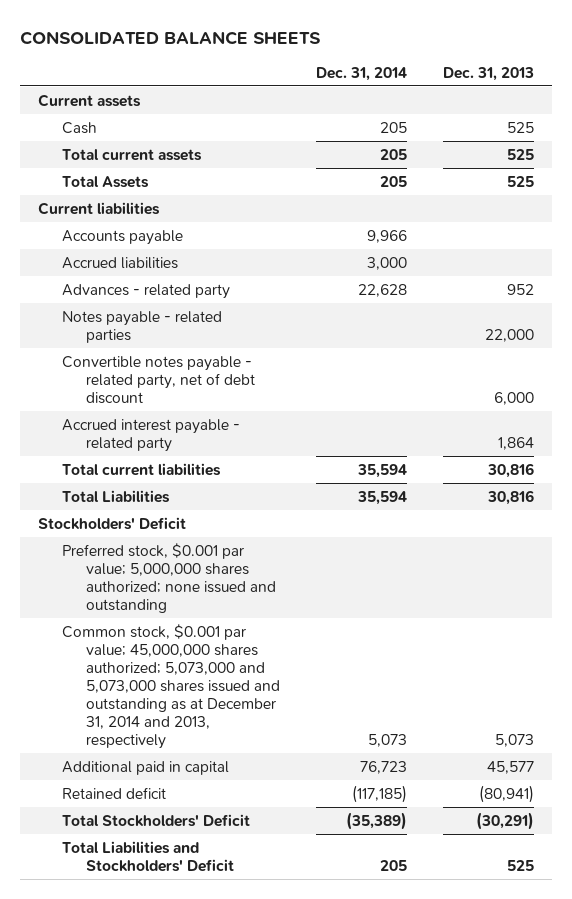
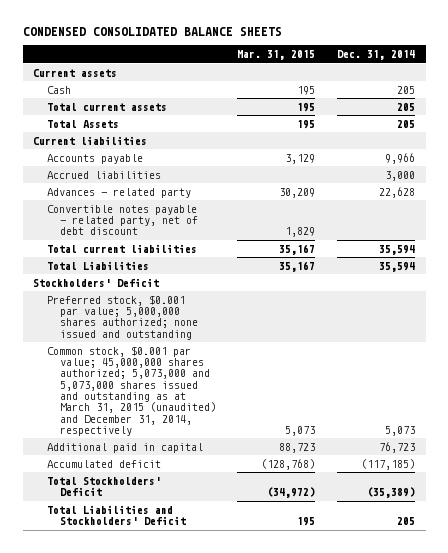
- CONSOLIDATED BALANCE SHEETS
+ CONDENSED CONSOLIDATED BALANCE SHEETS
- | Dec. 31, 2014 | Dec. 31, 2013
+ | Mar. 31, 2015 | Dec. 31, 2014
- Notes payable - related parties | | 22,000
- Accrued interest payable - related party | | 1,864
- Common stock, $0.001 par value; 45,000,000 shares authorized; 5,073,000 and 5,073,000 shares issued and outstanding as at December 31, 2014 and 2013, respectively | 5,073 | 5,073
+ Common stock, $0.001 par value; 45,000,000 shares authorized; 5,073,000 and 5,073,000 shares issued and outstanding as at March 31, 2015 (unaudited) and December 31, 2014, respectively | 5,073 | 5,073
- Retained deficit | (117,185) | (80,941)
+ Accumulated deficit | (128,768) | (117,185)

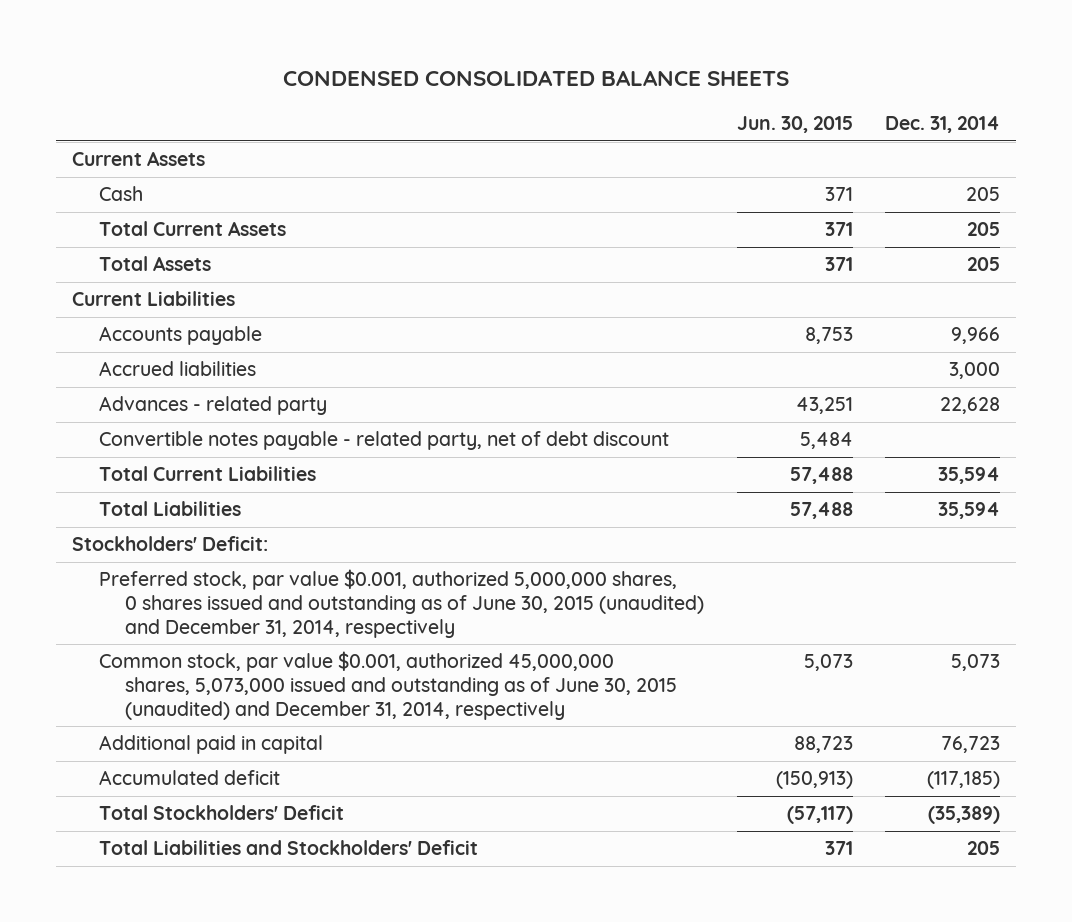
- | Mar. 31, 2015 | Dec. 31, 2014
+ | Jun. 30, 2015 | Dec. 31, 2014
- Current assets
+ Current Assets
- Total current assets | 195 | 205
+ Total Current Assets | 371 | 205
- Current liabilities
+ Current Liabilities
- Total current liabilities | 35,167 | 35,594
+ Total Current Liabilities | 57,488 | 35,594
- Stockholders' Deficit
- Preferred stock, $0.001 par value; 5,000,000 shares authorized; none issued and outstanding
- Common stock, $0.001 par value; 45,000,000 shares authorized; 5,073,000 and 5,073,000 shares issued and outstanding as at March 31, 2015 (unaudited) and December 31, 2014, respectively | 5,073 | 5,073
+ Stockholders' Deficit:
+ Preferred stock, par value $0.001, authorized 5,000,000 shares, 0 shares issued and outstanding as of June 30, 2015 (unaudited) and December 31, 2014, respectively
+ Common stock, par value $0.001, authorized 45,000,000 shares, 5,073,000 issued and outstanding as of June 30, 2015 (unaudited) and December 31, 2014, respectively | 5,073 | 5,073

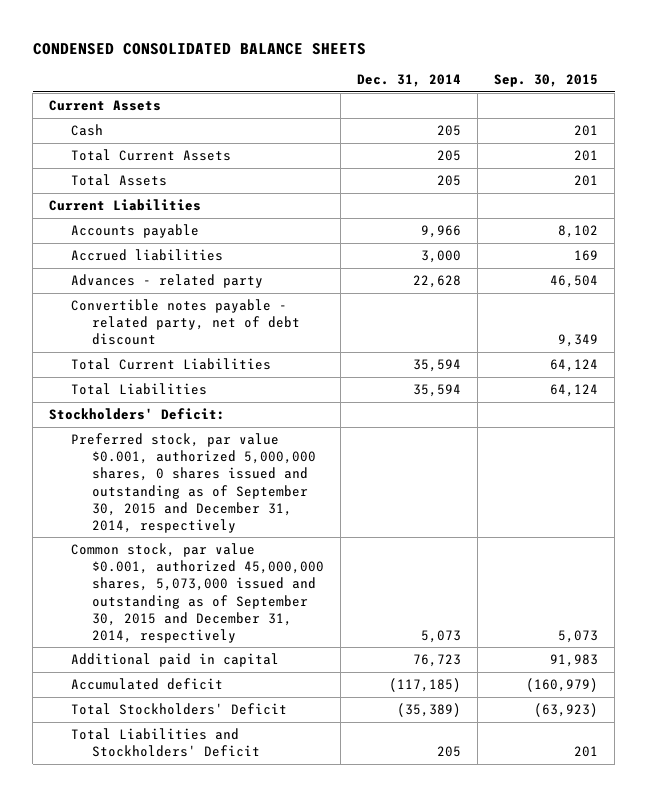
- | Jun. 30, 2015 | Dec. 31, 2014
+ | Dec. 31, 2014 | Sep. 30, 2015
- Preferred stock, par value $0.001, authorized 5,000,000 shares, 0 shares issued and outstanding as of June 30, 2015 (unaudited) and December 31, 2014, respectively
- Common stock, par value $0.001, authorized 45,000,000 shares, 5,073,000 issued and outstanding as of June 30, 2015 (unaudited) and December 31, 2014, respectively | 5,073 | 5,073
+ Preferred stock, par value $0.001, authorized 5,000,000 shares, 0 shares issued and outstanding as of September 30, 2015 and December 31, 2014, respectively
+ Common stock, par value $0.001, authorized 45,000,000 shares, 5,073,000 issued and outstanding as of September 30, 2015 and December 31, 2014, respectively | 5,073 | 5,073

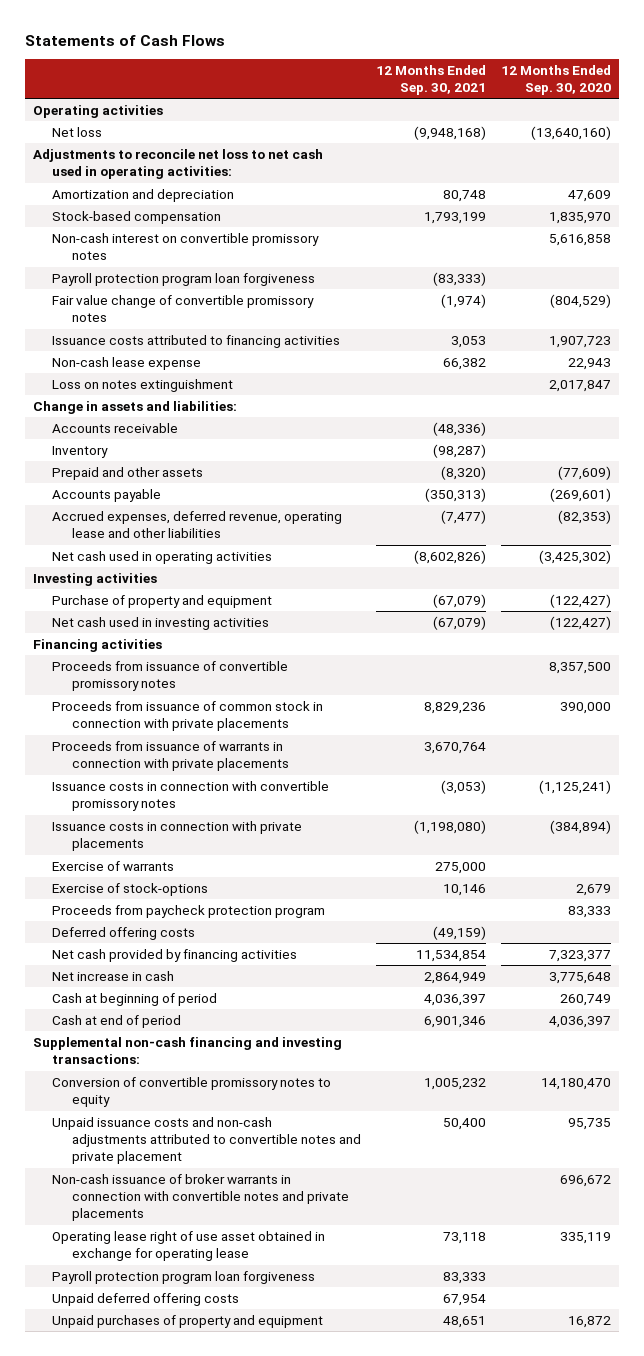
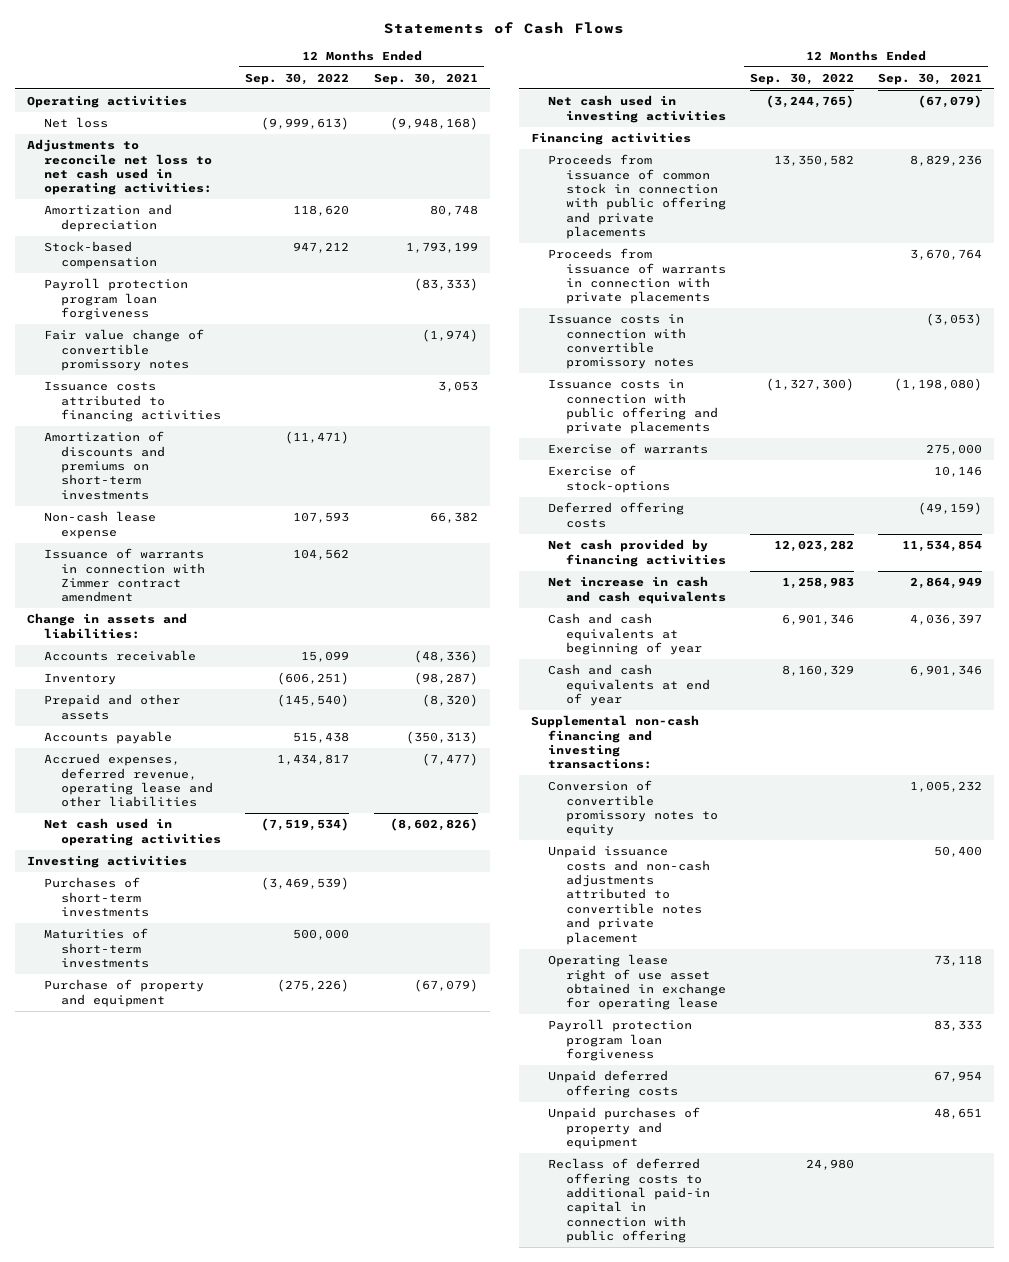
- | 12 Months Ended Sep. 30, 2021 | 12 Months Ended Sep. 30, 2020
+ | 12 Months Ended Sep. 30, 2022 | 12 Months Ended Sep. 30, 2021
- Non-cash interest on convertible promissory notes | | 5,616,858
+ Amortization of discounts and premiums on short-term investments | (11,471) |
- Loss on notes extinguishment | | 2,017,847
+ Issuance of warrants in connection with Zimmer contract amendment | 104,562 |
+ Purchases of short-term investments | (3,469,539) |
+ Maturities of short-term investments | 500,000 |
- Proceeds from issuance of convertible promissory notes | | 8,357,500
- Proceeds from issuance of common stock in connection with private placements | 8,829,236 | 390,000
+ Proceeds from issuance of common stock in connection with public offering and private placements | 13,350,582 | 8,829,236
- Issuance costs in connection with private placements | (1,198,080) | (384,894)
+ Issuance costs in connection with public offering and private placements | (1,327,300) | (1,198,080)
- Proceeds from paycheck protection program | | 83,333
- Net increase in cash | 2,864,949 | 3,775,648
- Cash at beginning of period | 4,036,397 | 260,749
- Cash at end of period | 6,901,346 | 4,036,397
+ Net increase in cash and cash equivalents | 1,258,983 | 2,864,949
+ Cash and cash equivalents at beginning of year | 6,901,346 | 4,036,397
+ Cash and cash equivalents at end of year | 8,160,329 | 6,901,346
- Non-cash issuance of broker warrants in connection with convertible notes and private placements | | 696,672
+ Reclass of deferred offering costs to additional paid-in capital in connection with public offering | 24,980 |

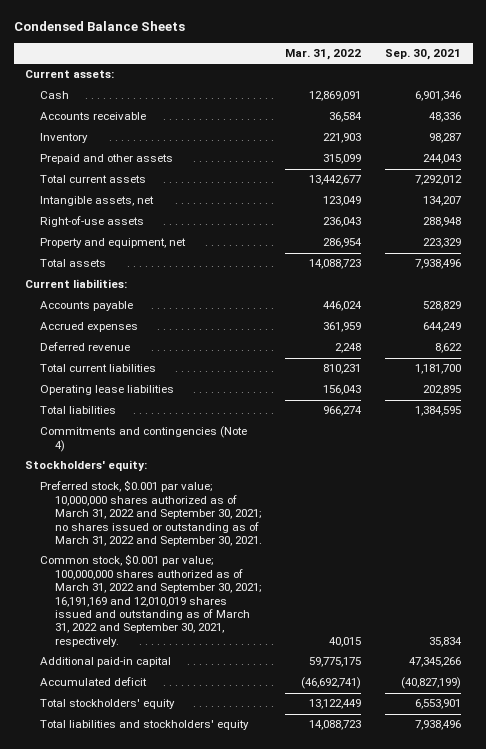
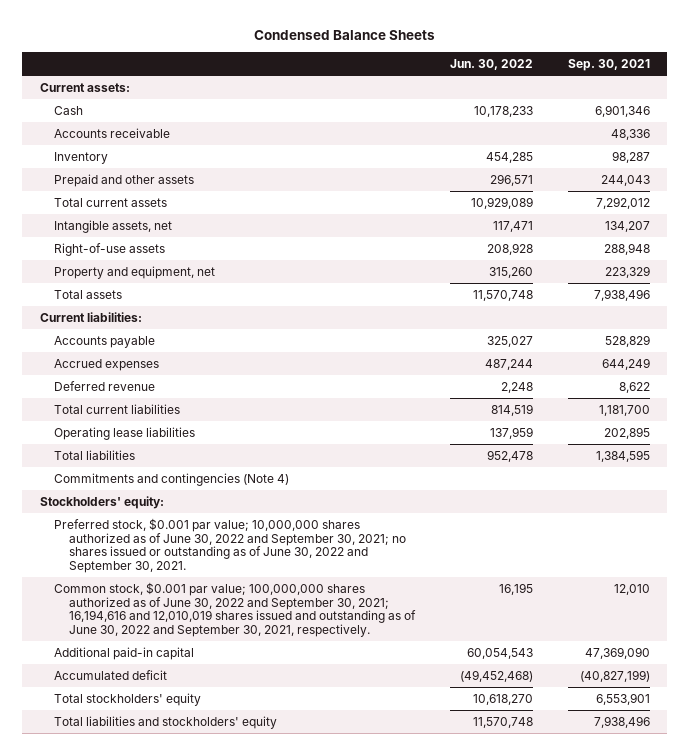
- | Mar. 31, 2022 | Sep. 30, 2021
+ | Jun. 30, 2022 | Sep. 30, 2021
- Preferred stock, $0.001 par value; 10,000,000 shares authorized as of March 31, 2022 and September 30, 2021; no shares issued or outstanding as of March 31, 2022 and September 30, 2021.
- Common stock, $0.001 par value; 100,000,000 shares authorized as of March 31, 2022 and September 30, 2021; 16,191,169 and 12,010,019 shares issued and outstanding as of March 31, 2022 and September 30, 2021, respectively. | 40,015 | 35,834
- Additional paid-in capital | 59,775,175 | 47,345,266
+ Preferred stock, $0.001 par value; 10,000,000 shares authorized as of June 30, 2022 and September 30, 2021; no shares issued or outstanding as of June 30, 2022 and September 30, 2021.
+ Common stock, $0.001 par value; 100,000,000 shares authorized as of June 30, 2022 and September 30, 2021; 16,194,616 and 12,010,019 shares issued and outstanding as of June 30, 2022 and September 30, 2021, respectively. | 16,195 | 12,010
+ Additional paid-in capital | 60,054,543 | 47,369,090

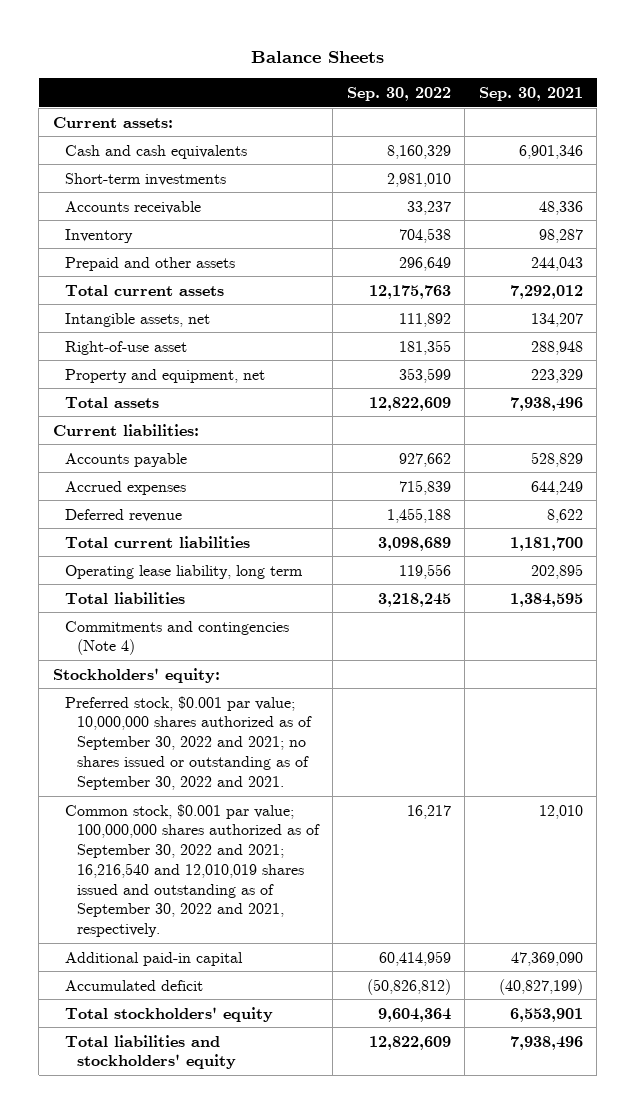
- Condensed Balance Sheets
+ Balance Sheets
- | Jun. 30, 2022 | Sep. 30, 2021
+ | Sep. 30, 2022 | Sep. 30, 2021
- Cash | 10,178,233 | 6,901,346
+ Cash and cash equivalents | 8,160,329 | 6,901,346
+ Short-term investments | 2,981,010 |
- Right-of-use assets | 208,928 | 288,948
+ Right-of-use asset | 181,355 | 288,948
- Operating lease liabilities | 137,959 | 202,895
+ Operating lease liability, long term | 119,556 | 202,895
- Preferred stock, $0.001 par value; 10,000,000 shares authorized as of June 30, 2022 and September 30, 2021; no shares issued or outstanding as of June 30, 2022 and September 30, 2021.
- Common stock, $0.001 par value; 100,000,000 shares authorized as of June 30, 2022 and September 30, 2021; 16,194,616 and 12,010,019 shares issued and outstanding as of June 30, 2022 and September 30, 2021, respectively. | 16,195 | 12,010
+ Preferred stock, $0.001 par value; 10,000,000 shares authorized as of September 30, 2022 and 2021; no shares issued or outstanding as of September 30, 2022 and 2021.
+ Common stock, $0.001 par value; 100,000,000 shares authorized as of September 30, 2022 and 2021; 16,216,540 and 12,010,019 shares issued and outstanding as of September 30, 2022 and 2021, respectively. | 16,217 | 12,010

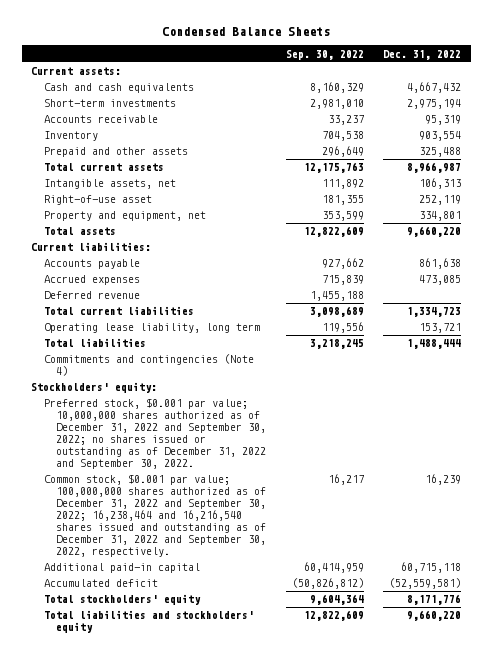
- Balance Sheets
+ Condensed Balance Sheets
- | Sep. 30, 2022 | Sep. 30, 2021
+ | Sep. 30, 2022 | Dec. 31, 2022
- Preferred stock, $0.001 par value; 10,000,000 shares authorized as of September 30, 2022 and 2021; no shares issued or outstanding as of September 30, 2022 and 2021.
- Common stock, $0.001 par value; 100,000,000 shares authorized as of September 30, 2022 and 2021; 16,216,540 and 12,010,019 shares issued and outstanding as of September 30, 2022 and 2021, respectively. | 16,217 | 12,010
+ Preferred stock, $0.001 par value; 10,000,000 shares authorized as of December 31, 2022 and September 30, 2022; no shares issued or outstanding as of December 31, 2022 and September 30, 2022.
+ Common stock, $0.001 par value; 100,000,000 shares authorized as of December 31, 2022 and September 30, 2022; 16,238,464 and 16,216,540 shares issued and outstanding as of December 31, 2022 and September 30, 2022, respectively. | 16,217 | 16,239

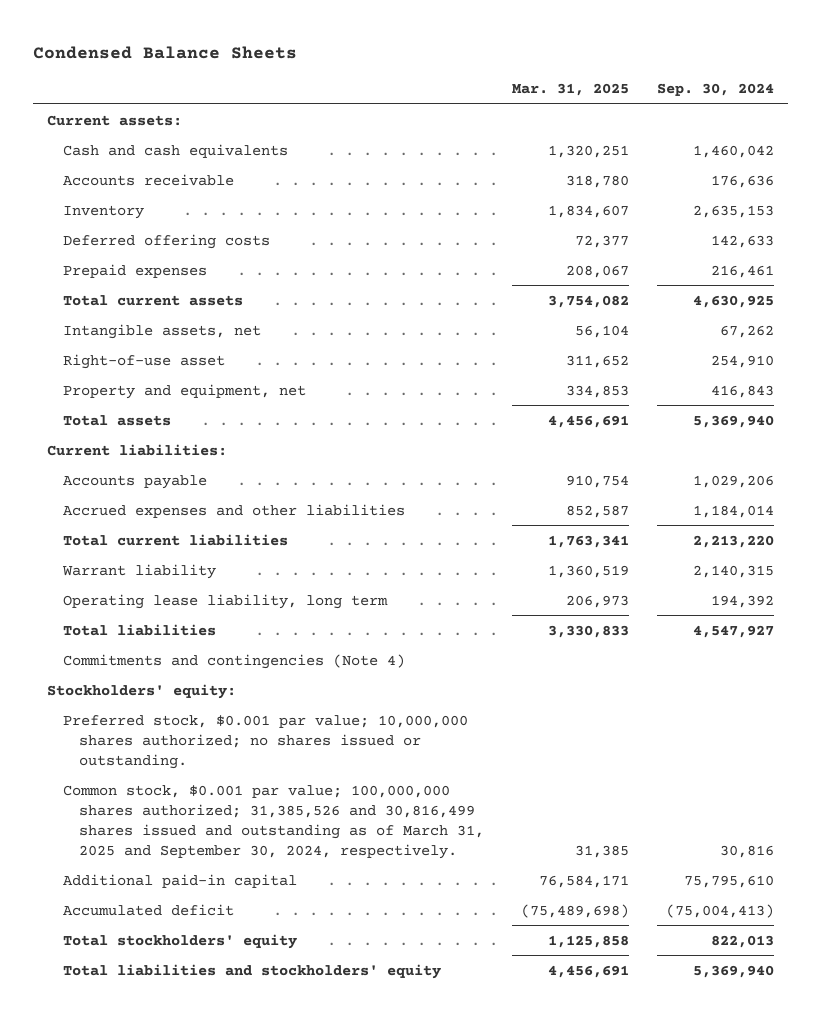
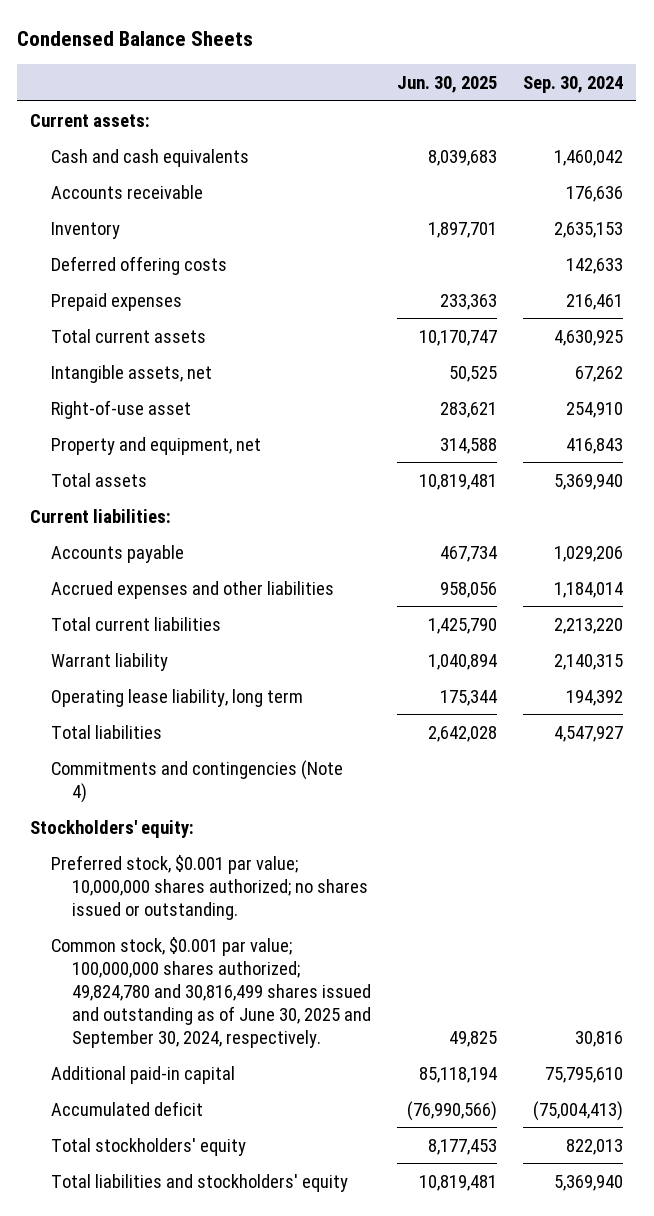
- | Mar. 31, 2025 | Sep. 30, 2024
+ | Jun. 30, 2025 | Sep. 30, 2024
- Common stock, $0.001 par value; 100,000,000 shares authorized; 31,385,526 and 30,816,499 shares issued and outstanding as of March 31, 2025 and September 30, 2024, respectively. | 31,385 | 30,816
+ Common stock, $0.001 par value; 100,000,000 shares authorized; 49,824,780 and 30,816,499 shares issued and outstanding as of June 30, 2025 and September 30, 2024, respectively. | 49,825 | 30,816

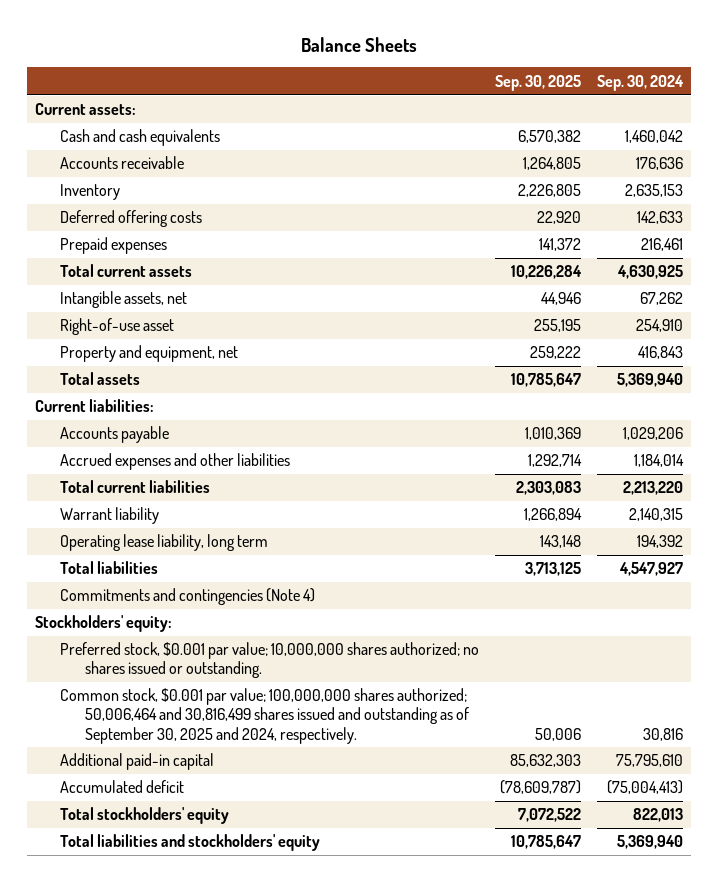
- Condensed Balance Sheets
+ Balance Sheets
- | Jun. 30, 2025 | Sep. 30, 2024
+ | Sep. 30, 2025 | Sep. 30, 2024
- Common stock, $0.001 par value; 100,000,000 shares authorized; 49,824,780 and 30,816,499 shares issued and outstanding as of June 30, 2025 and September 30, 2024, respectively. | 49,825 | 30,816
+ Common stock, $0.001 par value; 100,000,000 shares authorized; 50,006,464 and 30,816,499 shares issued and outstanding as of September 30, 2025 and 2024, respectively. | 50,006 | 30,816

